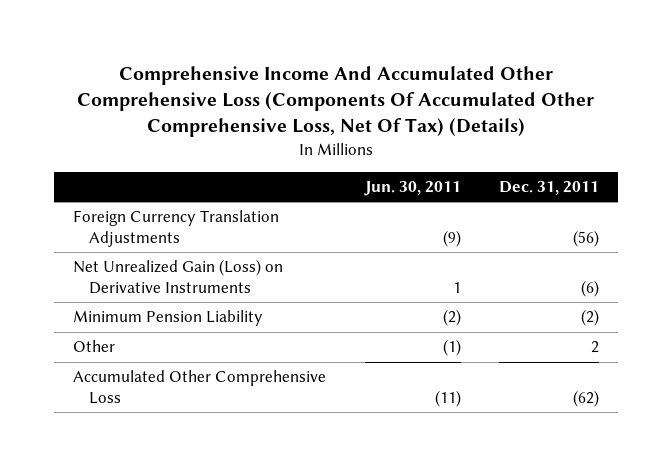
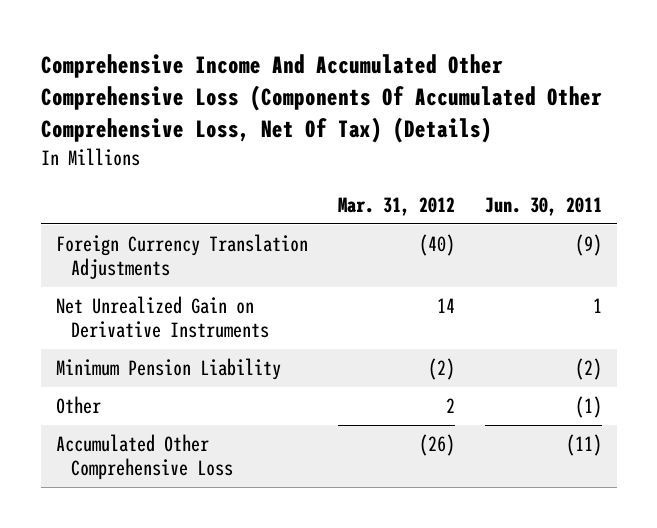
- | Jun. 30, 2011 | Dec. 31, 2011
+ | Mar. 31, 2012 | Jun. 30, 2011
- Net Unrealized Gain (Loss) on Derivative Instruments | 1 | (6)
+ Net Unrealized Gain on Derivative Instruments | 14 | 1

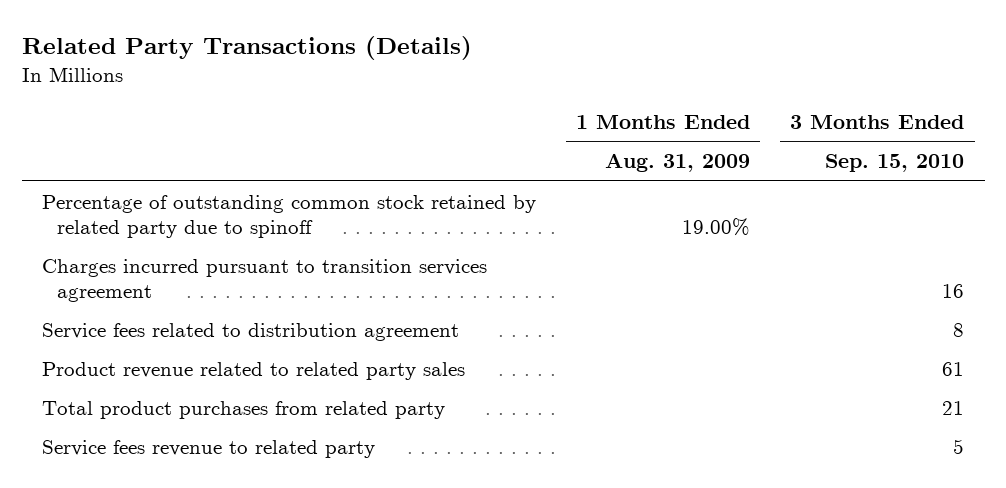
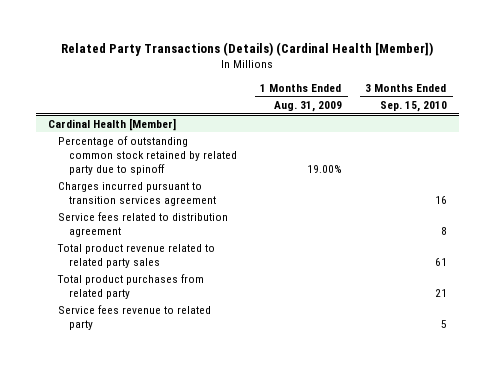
- Related Party Transactions (Details)
+ Related Party Transactions (Details) (Cardinal Health [Member])
+ Cardinal Health [Member]
- Product revenue related to related party sales | | 61
+ Total product revenue related to related party sales | | 61

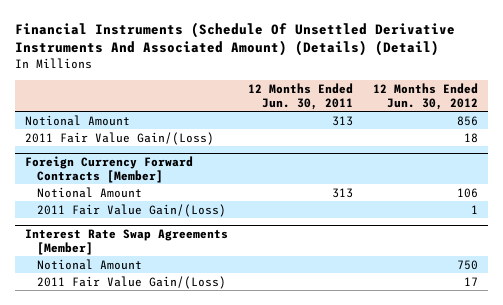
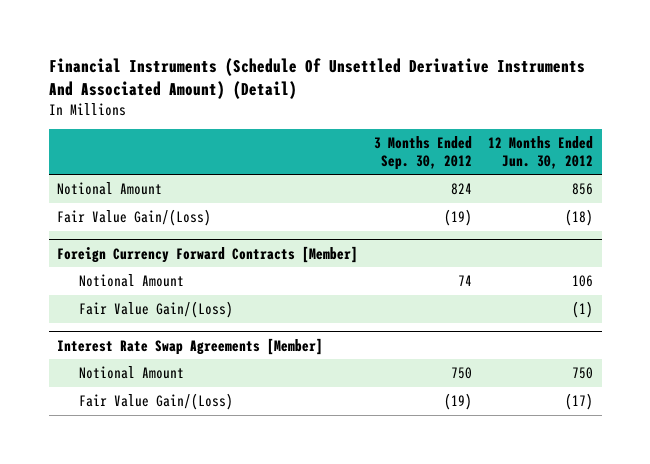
- Financial Instruments (Schedule Of Unsettled Derivative Instruments And Associated Amount) (Details) (Detail)
+ Financial Instruments (Schedule Of Unsettled Derivative Instruments And Associated Amount) (Detail)
- | 12 Months Ended Jun. 30, 2011 | 12 Months Ended Jun. 30, 2012
+ | 3 Months Ended Sep. 30, 2012 | 12 Months Ended Jun. 30, 2012
- 2011 Fair Value Gain/(Loss) | | 18
+ Fair Value Gain/(Loss) | (19) | (18)
@ Foreign Currency Forward Contracts [Member]
- 2011 Fair Value Gain/(Loss) | | 1
+ Fair Value Gain/(Loss) | | (1)
@ Interest Rate Swap Agreements [Member]
- 2011 Fair Value Gain/(Loss) | | 17
+ Fair Value Gain/(Loss) | (19) | (17)

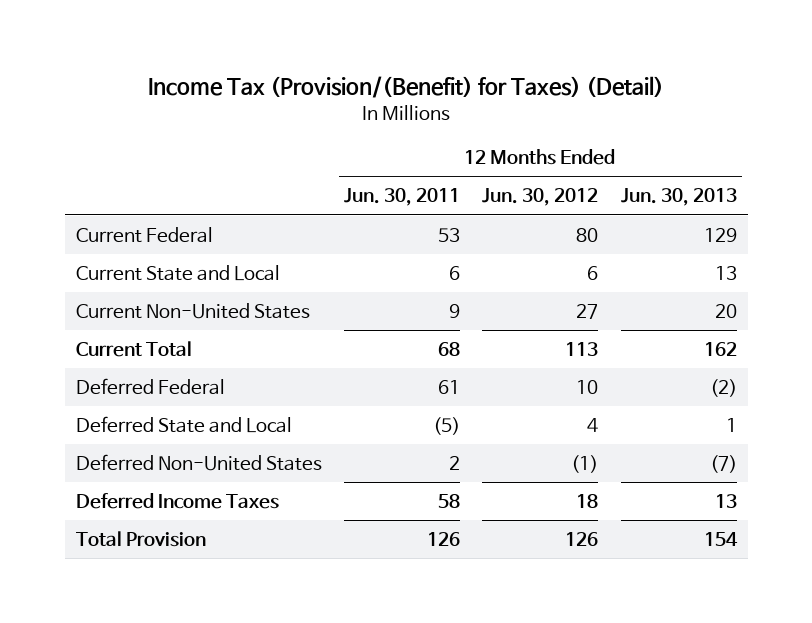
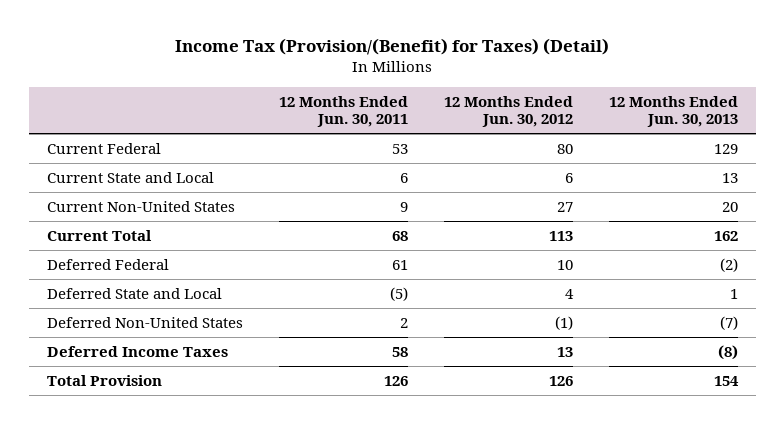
- Deferred Income Taxes | 58 | 18 | 13
+ Deferred Income Taxes | 58 | 13 | (8)

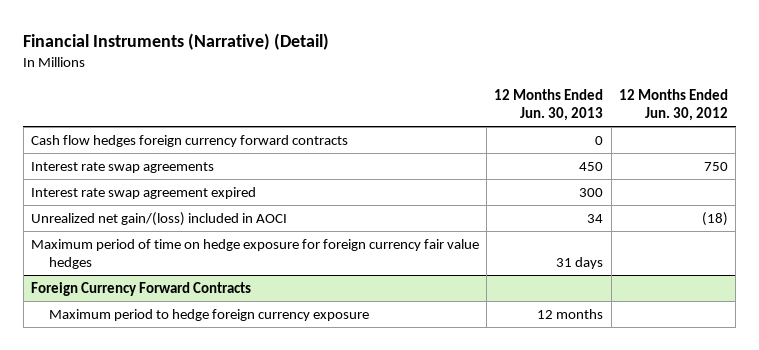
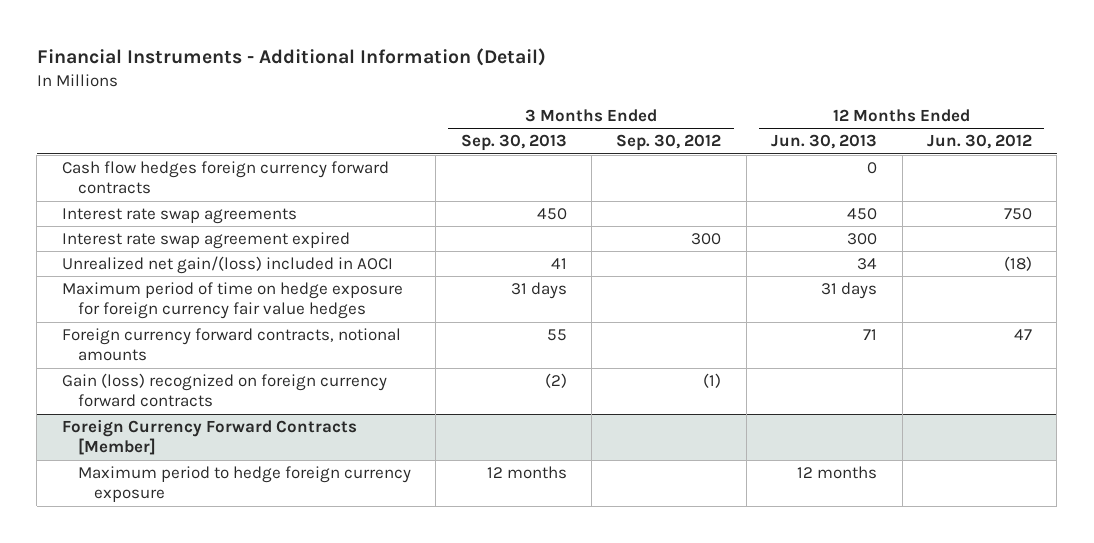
- Financial Instruments (Narrative) (Detail)
+ Financial Instruments - Additional Information (Detail)
- | 12 Months Ended Jun. 30, 2013 | 12 Months Ended Jun. 30, 2012
+ | 3 Months Ended Sep. 30, 2013 | 3 Months Ended Sep. 30, 2012 | 12 Months Ended Jun. 30, 2013 | 12 Months Ended Jun. 30, 2012
- Foreign Currency Forward Contracts
+ Foreign currency forward contracts, notional amounts | 55 | | 71 | 47
+ Gain (loss) recognized on foreign currency forward contracts | (2) | (1) | |
+ Foreign Currency Forward Contracts [Member]

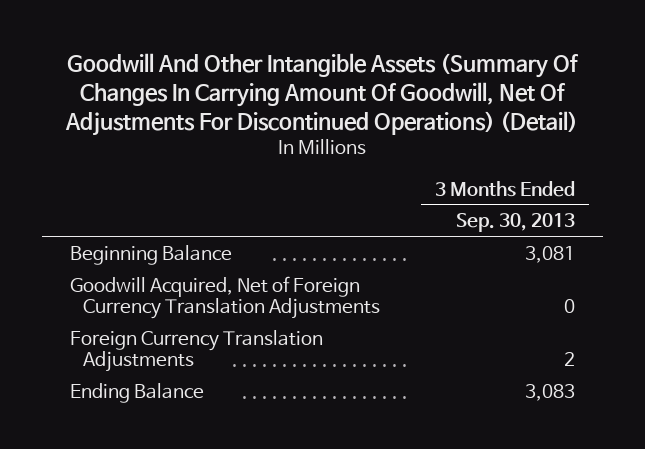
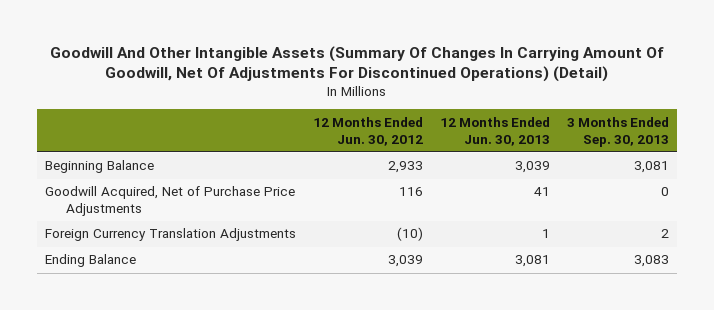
- | 3 Months Ended Sep. 30, 2013
+ | 12 Months Ended Jun. 30, 2012 | 12 Months Ended Jun. 30, 2013 | 3 Months Ended Sep. 30, 2013
- Goodwill Acquired, Net of Foreign Currency Translation Adjustments | 0
+ Goodwill Acquired, Net of Purchase Price Adjustments | 116 | 41 | 0

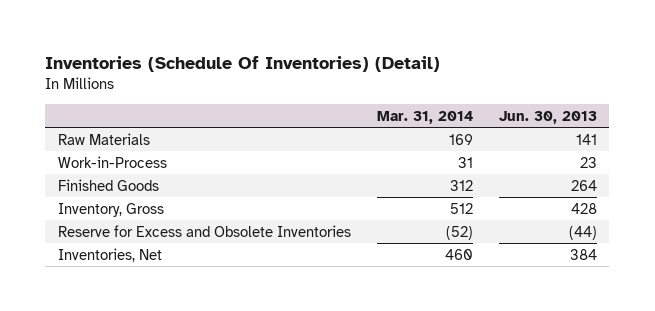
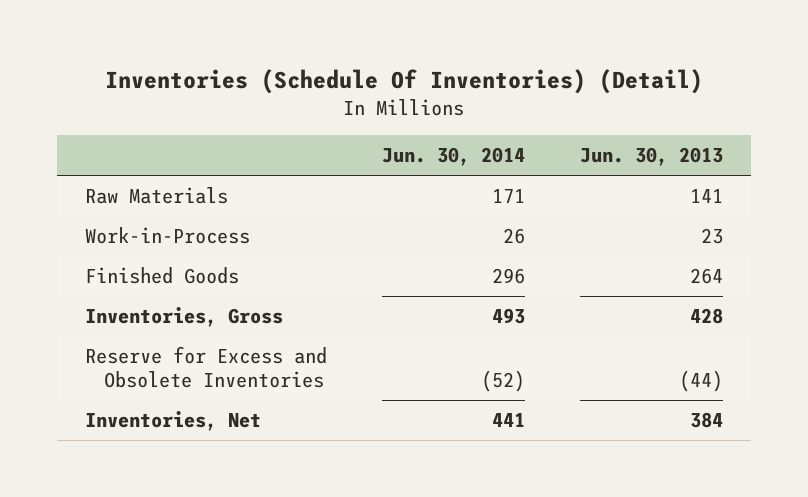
- | Mar. 31, 2014 | Jun. 30, 2013
+ | Jun. 30, 2014 | Jun. 30, 2013
- Inventory, Gross | 512 | 428
+ Inventories, Gross | 493 | 428

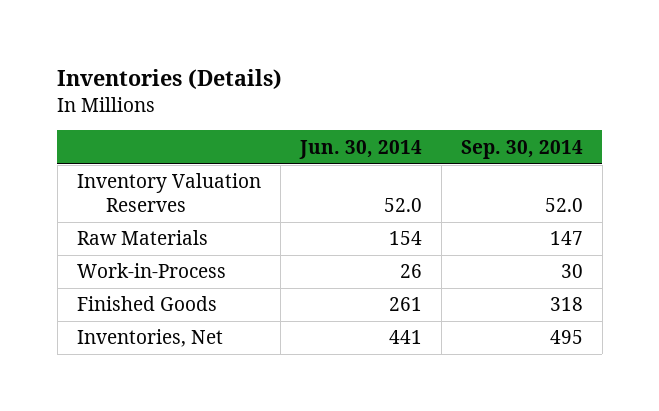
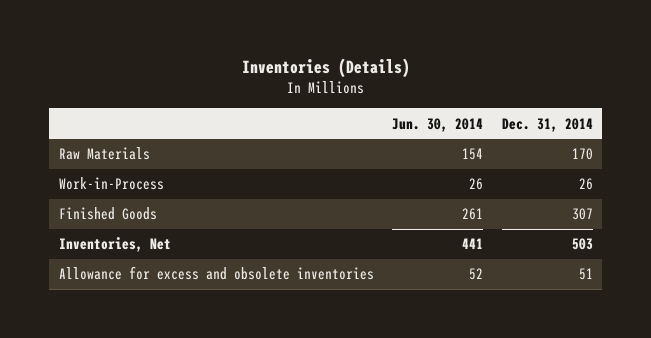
- | Jun. 30, 2014 | Sep. 30, 2014
+ | Jun. 30, 2014 | Dec. 31, 2014
- Inventory Valuation Reserves | 52.0 | 52.0
+ Allowance for excess and obsolete inventories | 52 | 51

